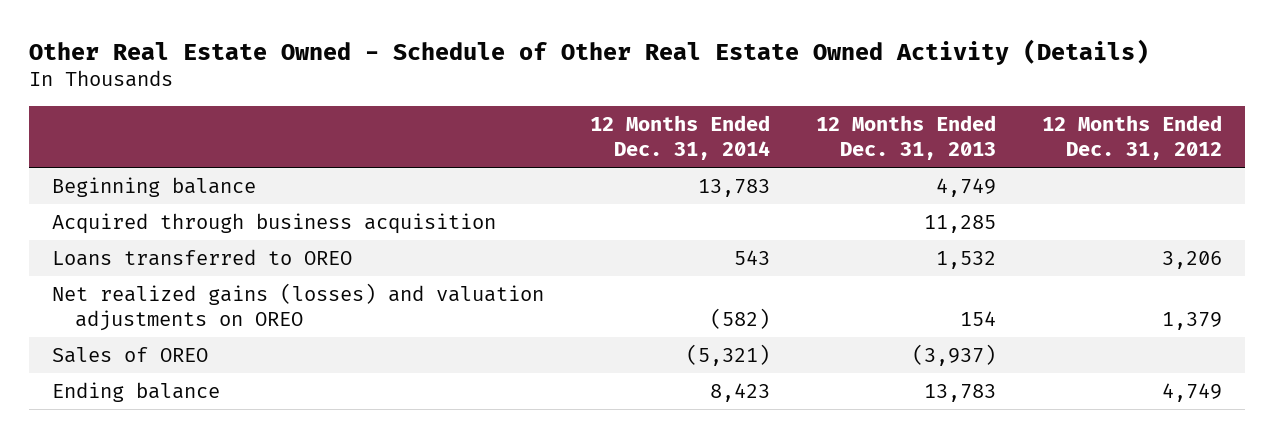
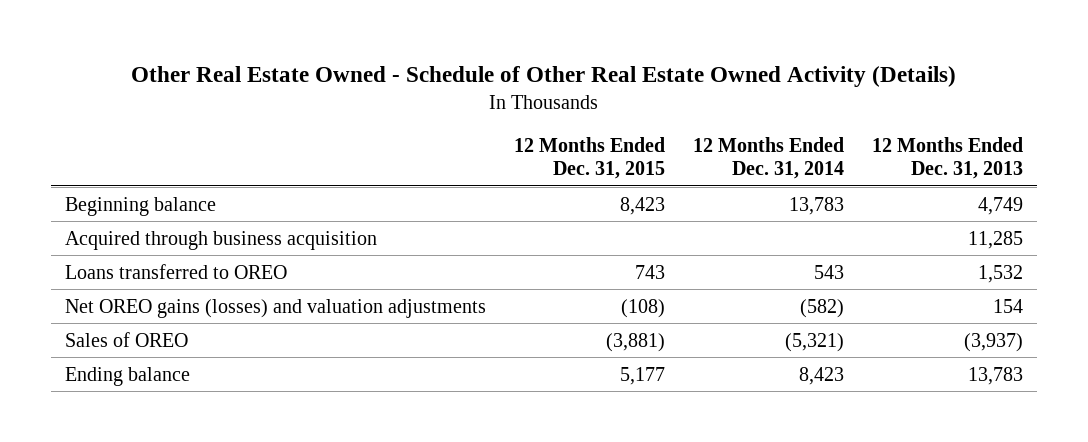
- | 12 Months Ended Dec. 31, 2014 | 12 Months Ended Dec. 31, 2013 | 12 Months Ended Dec. 31, 2012
+ | 12 Months Ended Dec. 31, 2015 | 12 Months Ended Dec. 31, 2014 | 12 Months Ended Dec. 31, 2013
- Net realized gains (losses) and valuation adjustments on OREO | (582) | 154 | 1,379
+ Net OREO gains (losses) and valuation adjustments | (108) | (582) | 154

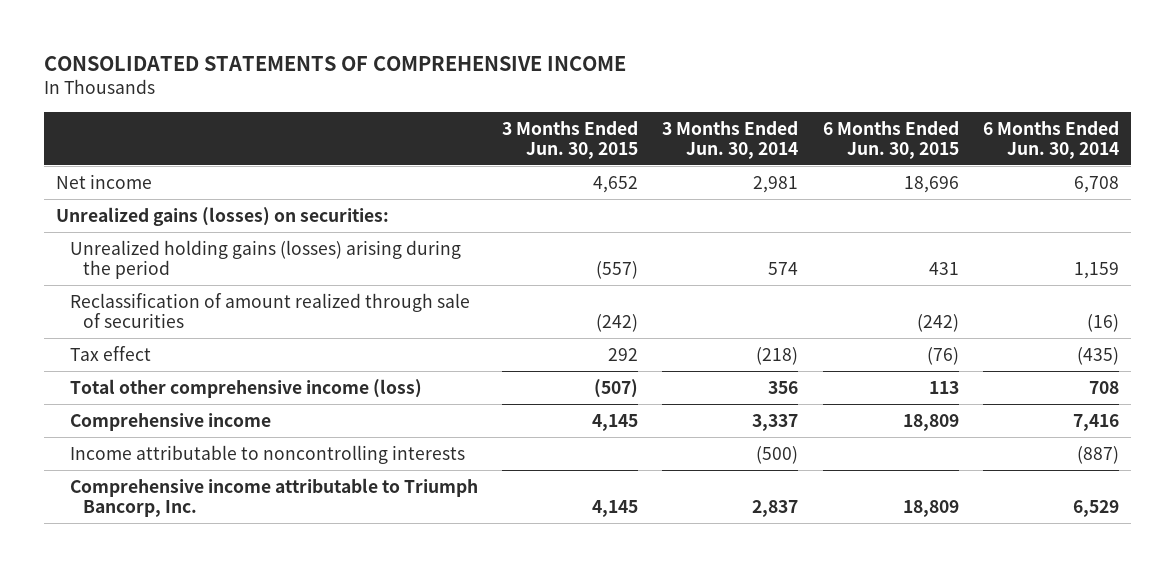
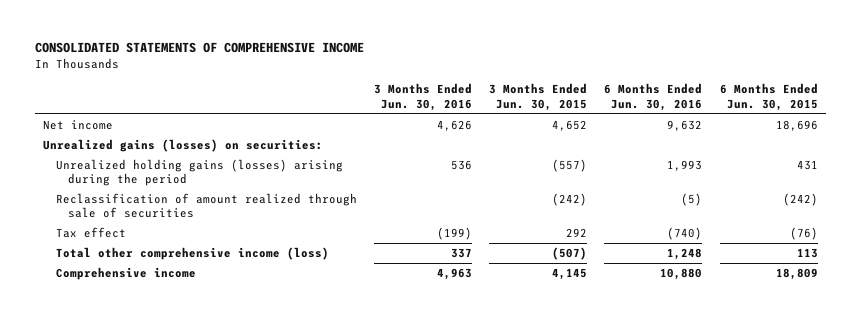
- | 3 Months Ended Jun. 30, 2015 | 3 Months Ended Jun. 30, 2014 | 6 Months Ended Jun. 30, 2015 | 6 Months Ended Jun. 30, 2014
+ | 3 Months Ended Jun. 30, 2016 | 3 Months Ended Jun. 30, 2015 | 6 Months Ended Jun. 30, 2016 | 6 Months Ended Jun. 30, 2015
- Income attributable to noncontrolling interests | | (500) | | (887)
- Comprehensive income attributable to Triumph Bancorp, Inc. | 4,145 | 2,837 | 18,809 | 6,529

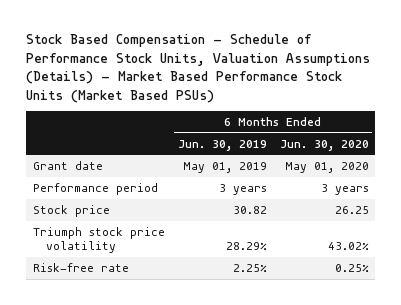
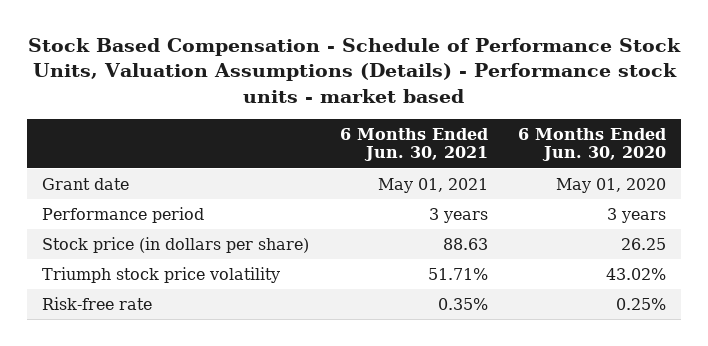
- Stock Based Compensation - Schedule of Performance Stock Units, Valuation Assumptions (Details) - Market Based Performance Stock Units (Market Based PSUs)
+ Stock Based Compensation - Schedule of Performance Stock Units, Valuation Assumptions (Details) - Performance stock units - market based
- | 6 Months Ended Jun. 30, 2019 | 6 Months Ended Jun. 30, 2020
+ | 6 Months Ended Jun. 30, 2021 | 6 Months Ended Jun. 30, 2020
- Stock price | 30.82 | 26.25
+ Stock price (in dollars per share) | 88.63 | 26.25

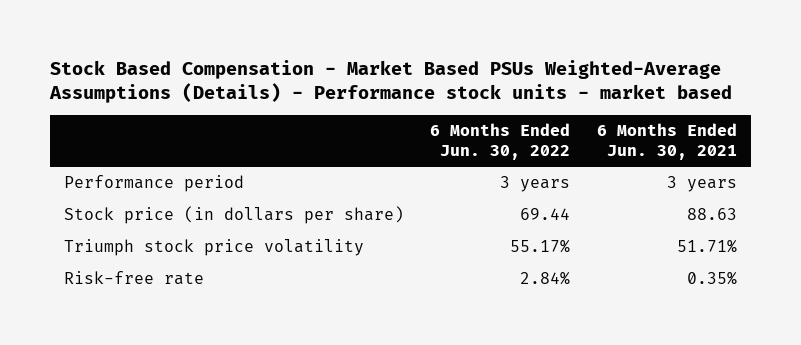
- Stock Based Compensation - Schedule of Performance Stock Units, Valuation Assumptions (Details) - Performance stock units - market based
+ Stock Based Compensation - Market Based PSUs Weighted-Average Assumptions (Details) - Performance stock units - market based
- | 6 Months Ended Jun. 30, 2021 | 6 Months Ended Jun. 30, 2020
+ | 6 Months Ended Jun. 30, 2022 | 6 Months Ended Jun. 30, 2021
- Grant date | May 01, 2021 | May 01, 2020

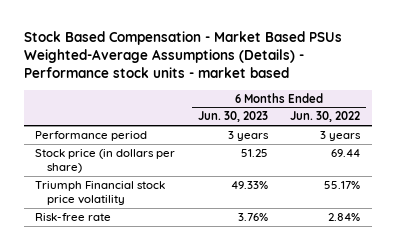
- | 6 Months Ended Jun. 30, 2022 | 6 Months Ended Jun. 30, 2021
+ | 6 Months Ended Jun. 30, 2023 | 6 Months Ended Jun. 30, 2022
- Triumph stock price volatility | 55.17% | 51.71%
+ Triumph Financial stock price volatility | 49.33% | 55.17%

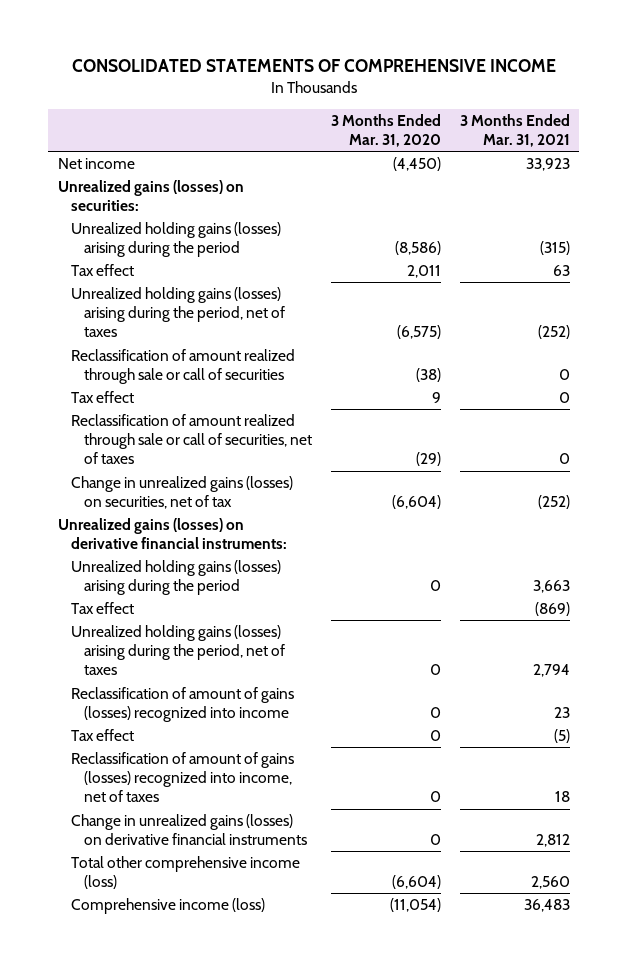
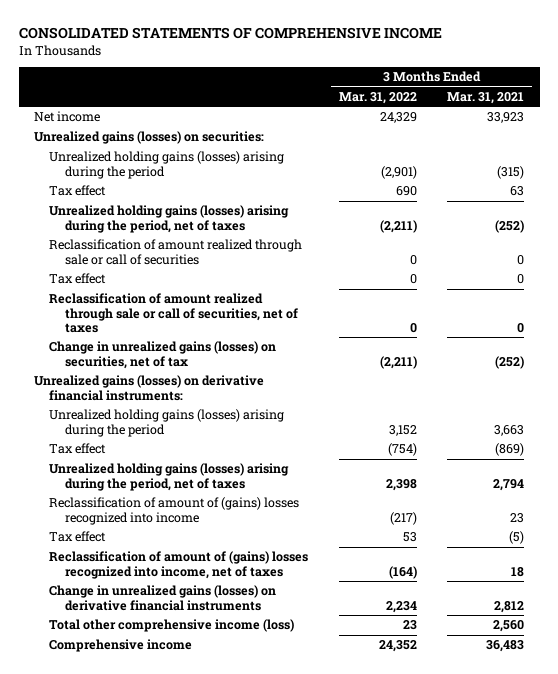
- | 3 Months Ended Mar. 31, 2020 | 3 Months Ended Mar. 31, 2021
+ | 3 Months Ended Mar. 31, 2022 | 3 Months Ended Mar. 31, 2021
- Reclassification of amount of gains (losses) recognized into income | 0 | 23
+ Reclassification of amount of (gains) losses recognized into income | (217) | 23
- Reclassification of amount of gains (losses) recognized into income, net of taxes | 0 | 18
+ Reclassification of amount of (gains) losses recognized into income, net of taxes | (164) | 18
- Comprehensive income (loss) | (11,054) | 36,483
+ Comprehensive income | 24,352 | 36,483

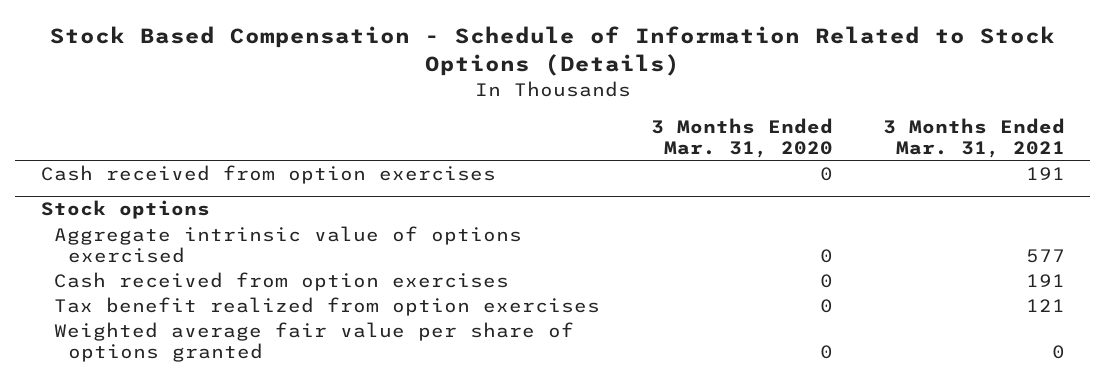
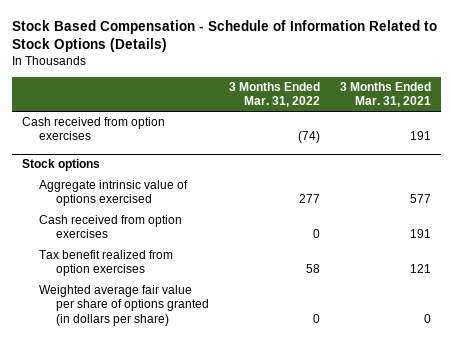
- | 3 Months Ended Mar. 31, 2020 | 3 Months Ended Mar. 31, 2021
+ | 3 Months Ended Mar. 31, 2022 | 3 Months Ended Mar. 31, 2021
@ Stock options
- Weighted average fair value per share of options granted | 0 | 0
+ Weighted average fair value per share of options granted (in dollars per share) | 0 | 0

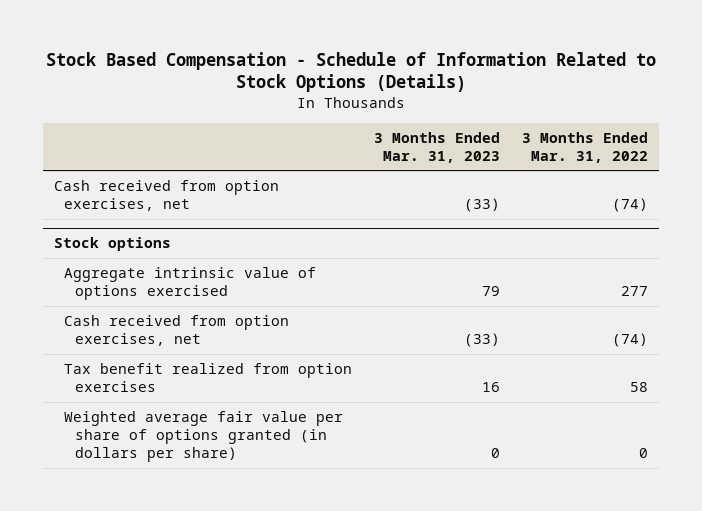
- | 3 Months Ended Mar. 31, 2022 | 3 Months Ended Mar. 31, 2021
+ | 3 Months Ended Mar. 31, 2023 | 3 Months Ended Mar. 31, 2022
- Cash received from option exercises | (74) | 191
+ Cash received from option exercises, net | (33) | (74)
@ Stock options
- Cash received from option exercises | 0 | 191
+ Cash received from option exercises, net | (33) | (74)

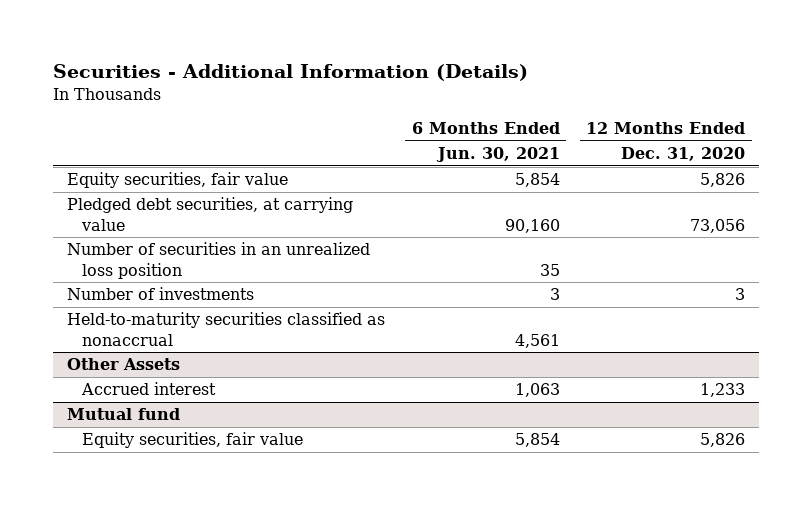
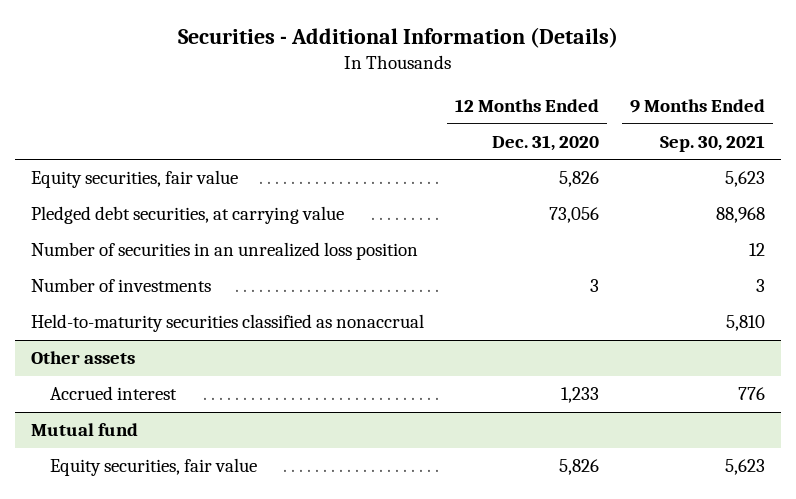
- | 6 Months Ended Jun. 30, 2021 | 12 Months Ended Dec. 31, 2020
+ | 12 Months Ended Dec. 31, 2020 | 9 Months Ended Sep. 30, 2021
- Other Assets
+ Other assets

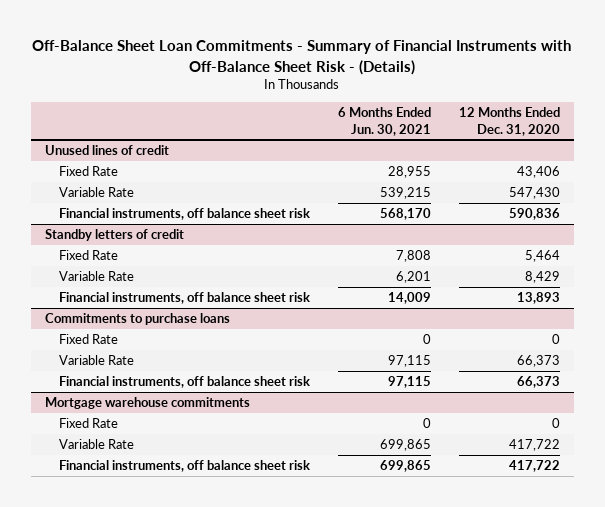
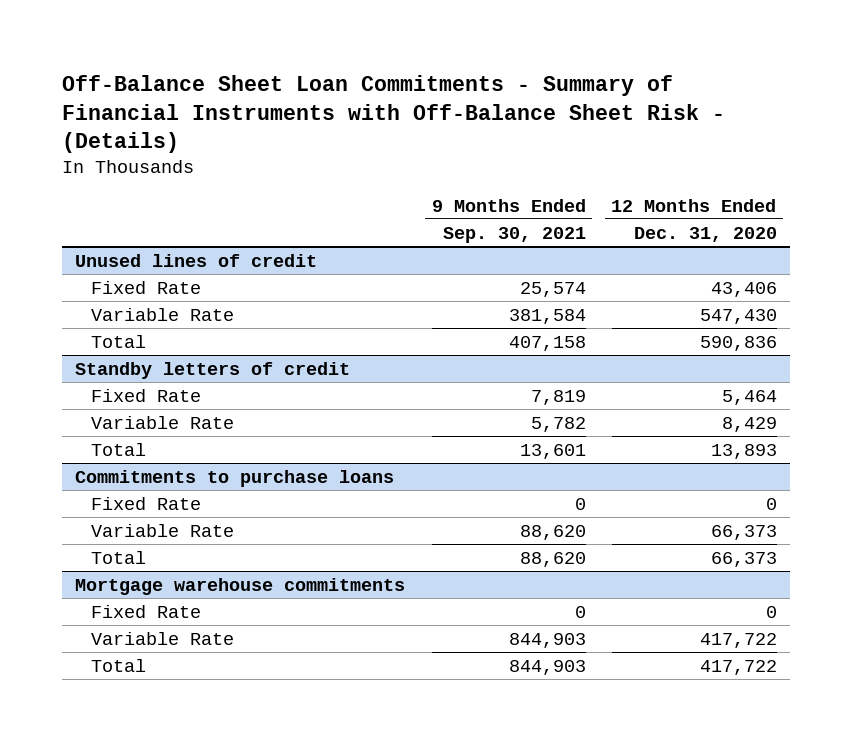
- | 6 Months Ended Jun. 30, 2021 | 12 Months Ended Dec. 31, 2020
+ | 9 Months Ended Sep. 30, 2021 | 12 Months Ended Dec. 31, 2020
@ Unused lines of credit
- Financial instruments, off balance sheet risk | 568,170 | 590,836
+ Total | 407,158 | 590,836
@ Standby letters of credit
- Financial instruments, off balance sheet risk | 14,009 | 13,893
+ Total | 13,601 | 13,893
@ Commitments to purchase loans
- Financial instruments, off balance sheet risk | 97,115 | 66,373
+ Total | 88,620 | 66,373
@ Mortgage warehouse commitments
- Financial instruments, off balance sheet risk | 699,865 | 417,722
+ Total | 844,903 | 417,722

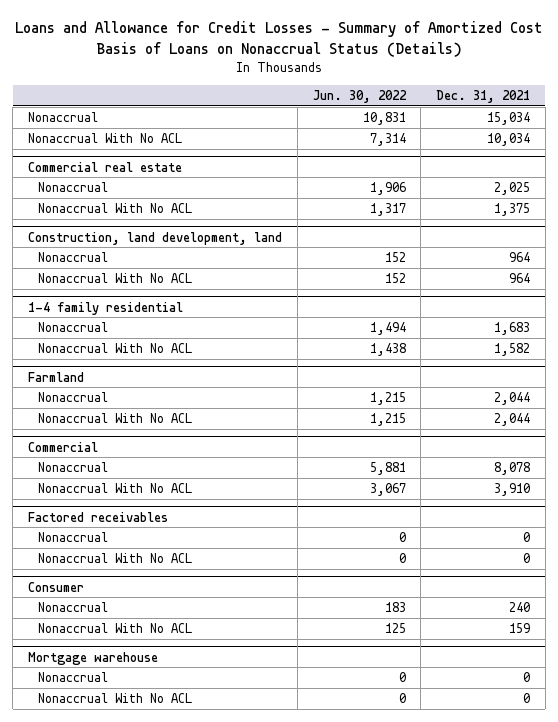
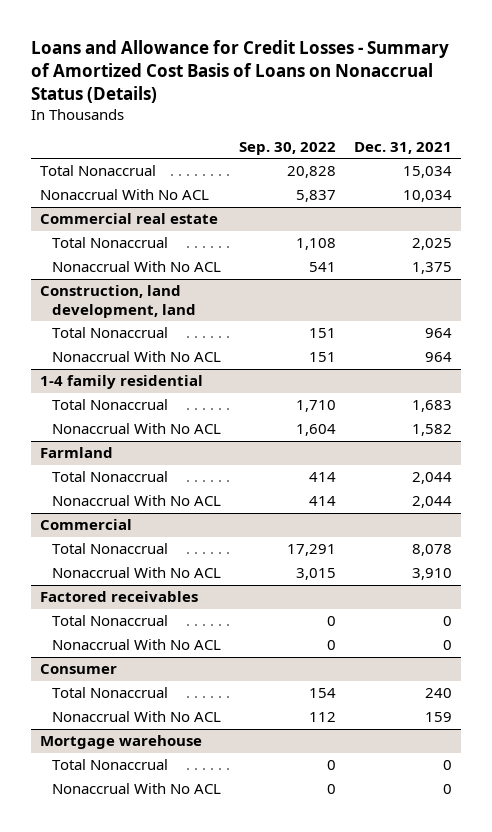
- | Jun. 30, 2022 | Dec. 31, 2021
+ | Sep. 30, 2022 | Dec. 31, 2021
- Nonaccrual | 10,831 | 15,034
+ Total Nonaccrual | 20,828 | 15,034
@ Commercial real estate
- Nonaccrual | 1,906 | 2,025
+ Total Nonaccrual | 1,108 | 2,025
@ Construction, land development, land
- Nonaccrual | 152 | 964
+ Total Nonaccrual | 151 | 964
@ 1-4 family residential
- Nonaccrual | 1,494 | 1,683
+ Total Nonaccrual | 1,710 | 1,683
@ Farmland
- Nonaccrual | 1,215 | 2,044
+ Total Nonaccrual | 414 | 2,044
@ Commercial
- Nonaccrual | 5,881 | 8,078
+ Total Nonaccrual | 17,291 | 8,078
@ Factored receivables
- Nonaccrual | 0 | 0
+ Total Nonaccrual | 0 | 0
@ Consumer
- Nonaccrual | 183 | 240
+ Total Nonaccrual | 154 | 240
@ Mortgage warehouse
- Nonaccrual | 0 | 0
+ Total Nonaccrual | 0 | 0

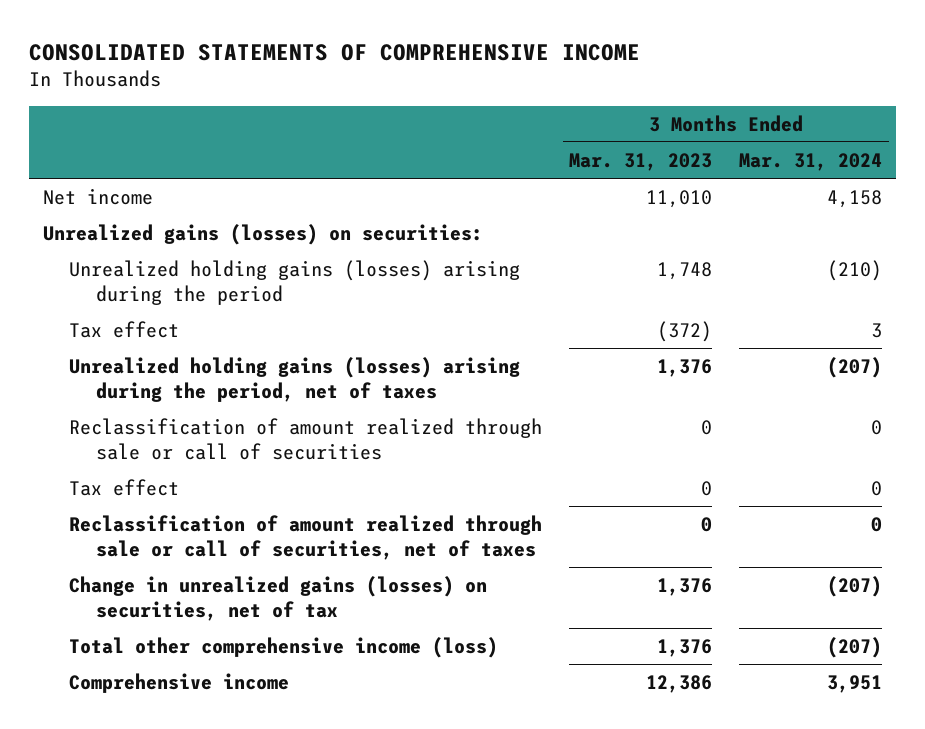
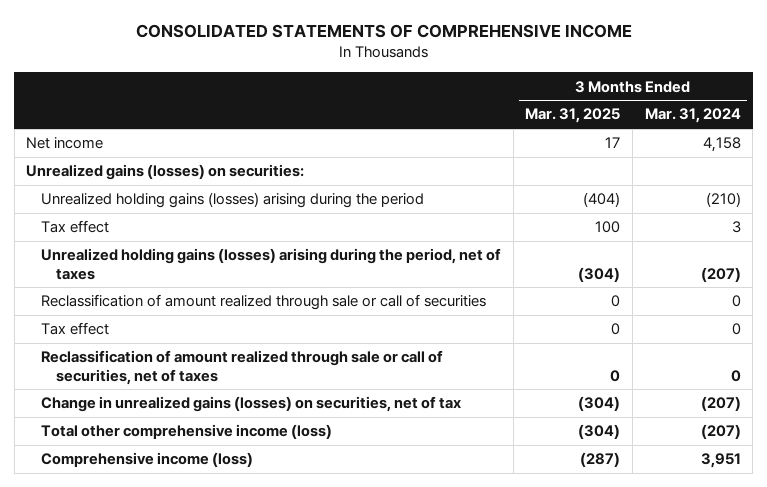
- | 3 Months Ended Mar. 31, 2023 | 3 Months Ended Mar. 31, 2024
+ | 3 Months Ended Mar. 31, 2025 | 3 Months Ended Mar. 31, 2024
- Comprehensive income | 12,386 | 3,951
+ Comprehensive income (loss) | (287) | 3,951

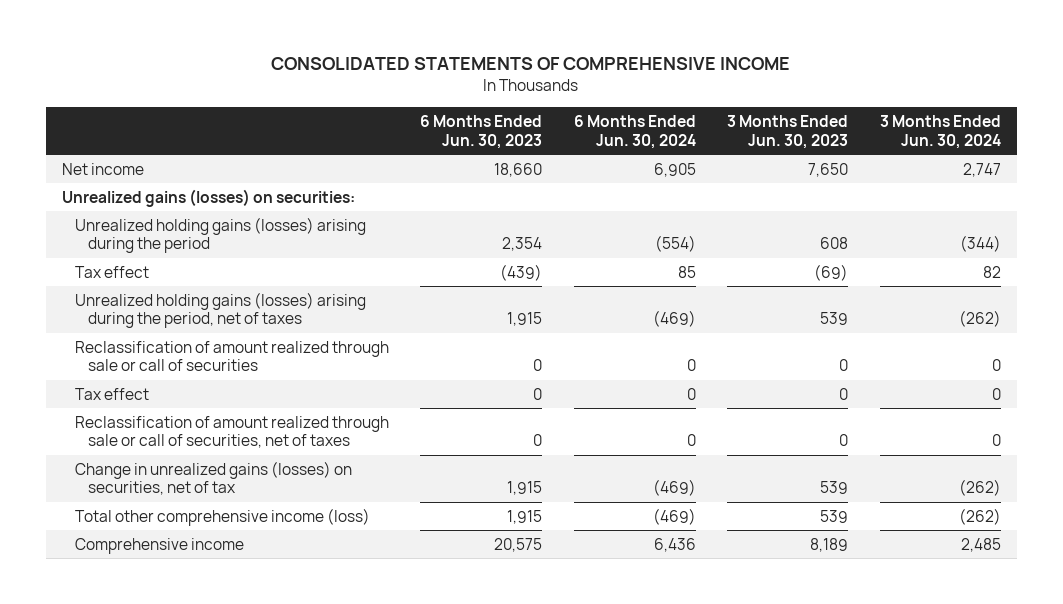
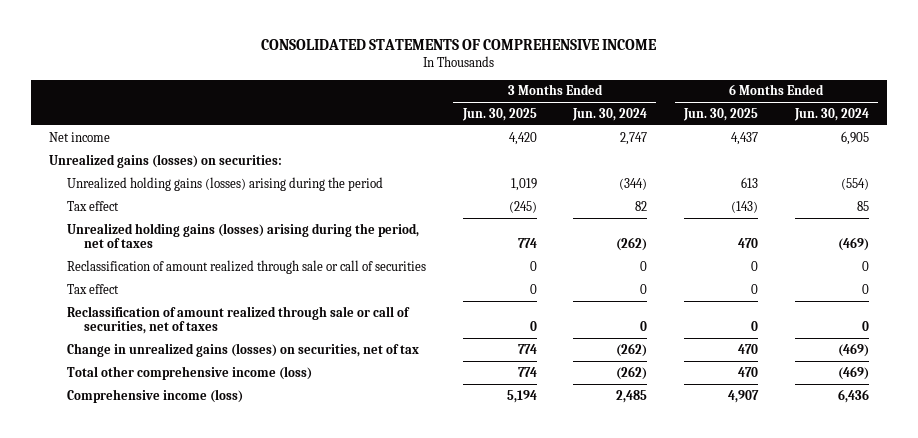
- | 6 Months Ended Jun. 30, 2023 | 6 Months Ended Jun. 30, 2024 | 3 Months Ended Jun. 30, 2023 | 3 Months Ended Jun. 30, 2024
+ | 3 Months Ended Jun. 30, 2025 | 3 Months Ended Jun. 30, 2024 | 6 Months Ended Jun. 30, 2025 | 6 Months Ended Jun. 30, 2024
- Comprehensive income | 20,575 | 6,436 | 8,189 | 2,485
+ Comprehensive income (loss) | 5,194 | 2,485 | 4,907 | 6,436

